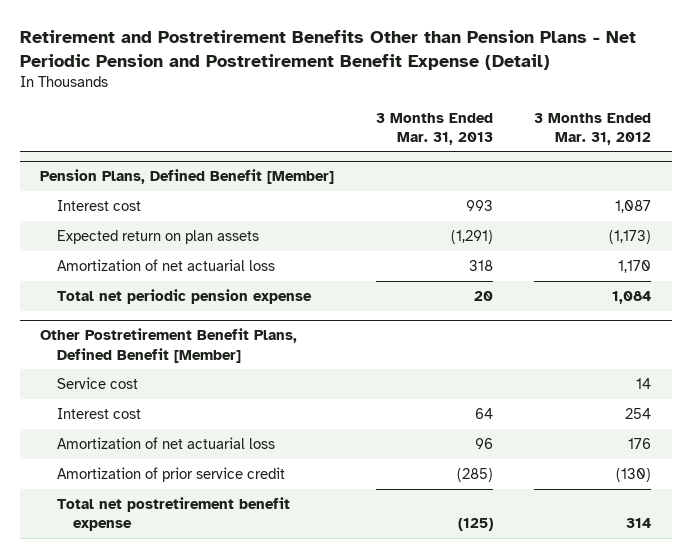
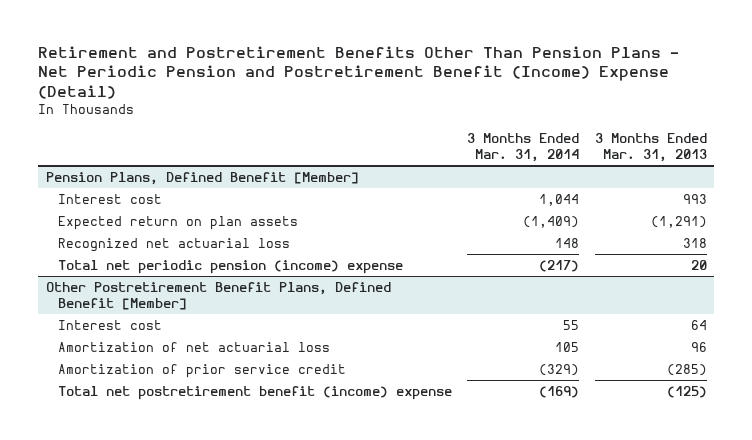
- Retirement and Postretirement Benefits Other than Pension Plans - Net Periodic Pension and Postretirement Benefit Expense (Detail)
+ Retirement and Postretirement Benefits Other Than Pension Plans - Net Periodic Pension and Postretirement Benefit (Income) Expense (Detail)
- | 3 Months Ended Mar. 31, 2013 | 3 Months Ended Mar. 31, 2012
+ | 3 Months Ended Mar. 31, 2014 | 3 Months Ended Mar. 31, 2013
@ Pension Plans, Defined Benefit [Member]
- Amortization of net actuarial loss | 318 | 1,170
- Total net periodic pension expense | 20 | 1,084
+ Recognized net actuarial loss | 148 | 318
+ Total net periodic pension (income) expense | (217) | 20
@ Other Postretirement Benefit Plans, Defined Benefit [Member]
- Service cost | | 14
- Total net postretirement benefit expense | (125) | 314
+ Total net postretirement benefit (income) expense | (169) | (125)

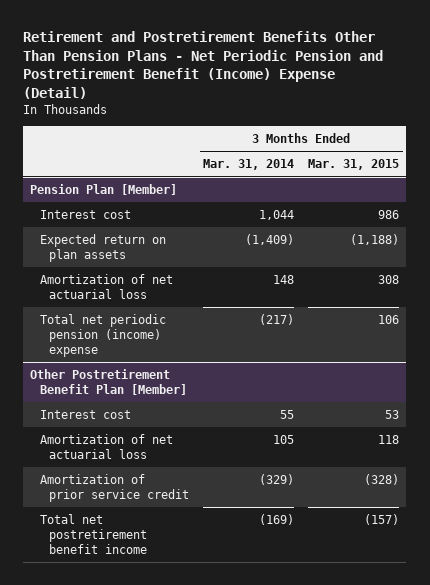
- | 3 Months Ended Mar. 31, 2014 | 3 Months Ended Mar. 31, 2013
+ | 3 Months Ended Mar. 31, 2014 | 3 Months Ended Mar. 31, 2015
- Pension Plans, Defined Benefit [Member]
+ Pension Plan [Member]
- Recognized net actuarial loss | 148 | 318
+ Amortization of net actuarial loss | 148 | 308
- Other Postretirement Benefit Plans, Defined Benefit [Member]
+ Other Postretirement Benefit Plan [Member]
- Total net postretirement benefit (income) expense | (169) | (125)
+ Total net postretirement benefit income | (169) | (157)

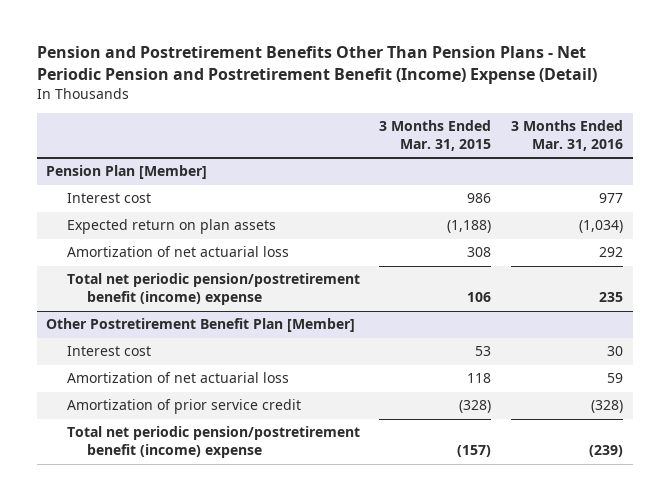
- Retirement and Postretirement Benefits Other Than Pension Plans - Net Periodic Pension and Postretirement Benefit (Income) Expense (Detail)
+ Pension and Postretirement Benefits Other Than Pension Plans - Net Periodic Pension and Postretirement Benefit (Income) Expense (Detail)
- | 3 Months Ended Mar. 31, 2014 | 3 Months Ended Mar. 31, 2015
+ | 3 Months Ended Mar. 31, 2015 | 3 Months Ended Mar. 31, 2016
@ Pension Plan [Member]
- Total net periodic pension (income) expense | (217) | 106
+ Total net periodic pension/postretirement benefit (income) expense | 106 | 235
@ Other Postretirement Benefit Plan [Member]
- Total net postretirement benefit income | (169) | (157)
+ Total net periodic pension/postretirement benefit (income) expense | (157) | (239)

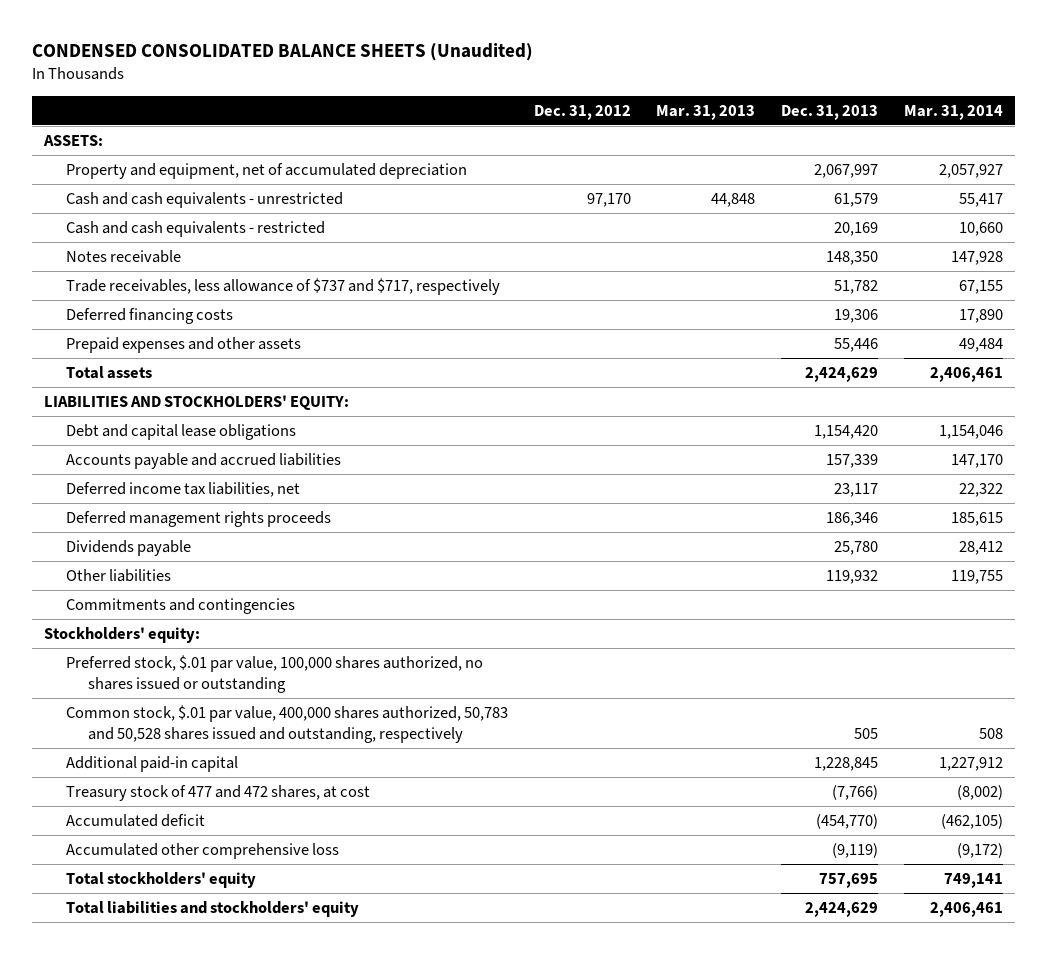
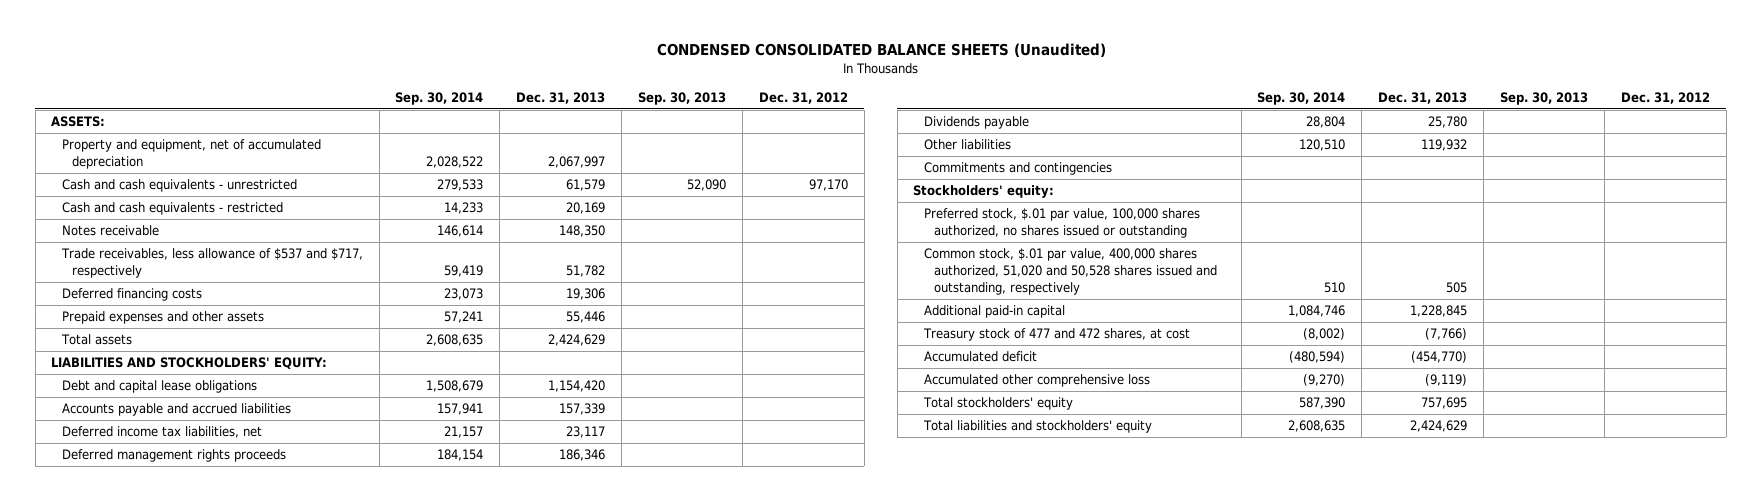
- | Dec. 31, 2012 | Mar. 31, 2013 | Dec. 31, 2013 | Mar. 31, 2014
+ | Sep. 30, 2014 | Dec. 31, 2013 | Sep. 30, 2013 | Dec. 31, 2012
- Trade receivables, less allowance of $737 and $717, respectively | | | 51,782 | 67,155
+ Trade receivables, less allowance of $537 and $717, respectively | 59,419 | 51,782 | |
- Common stock, $.01 par value, 400,000 shares authorized, 50,783 and 50,528 shares issued and outstanding, respectively | | | 505 | 508
+ Common stock, $.01 par value, 400,000 shares authorized, 51,020 and 50,528 shares issued and outstanding, respectively | 510 | 505 | |

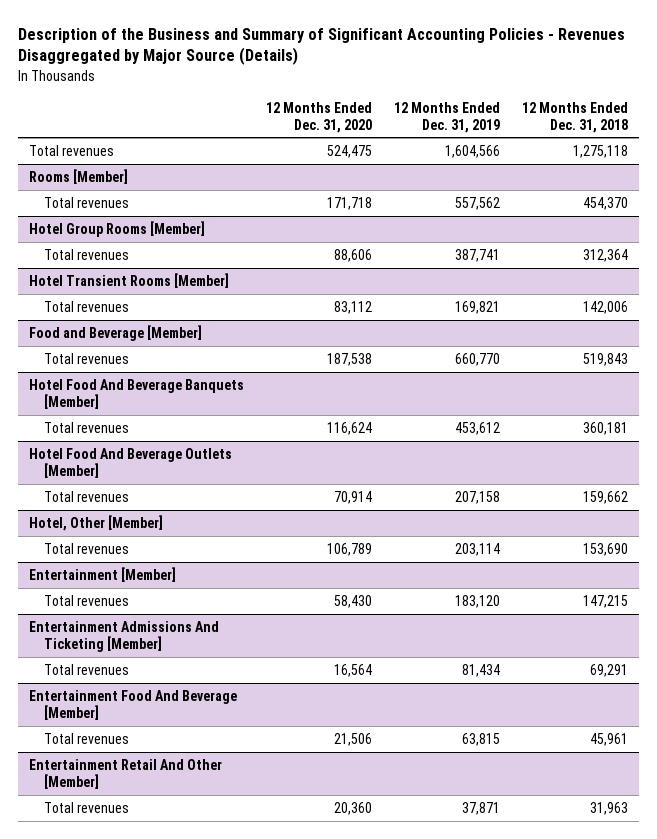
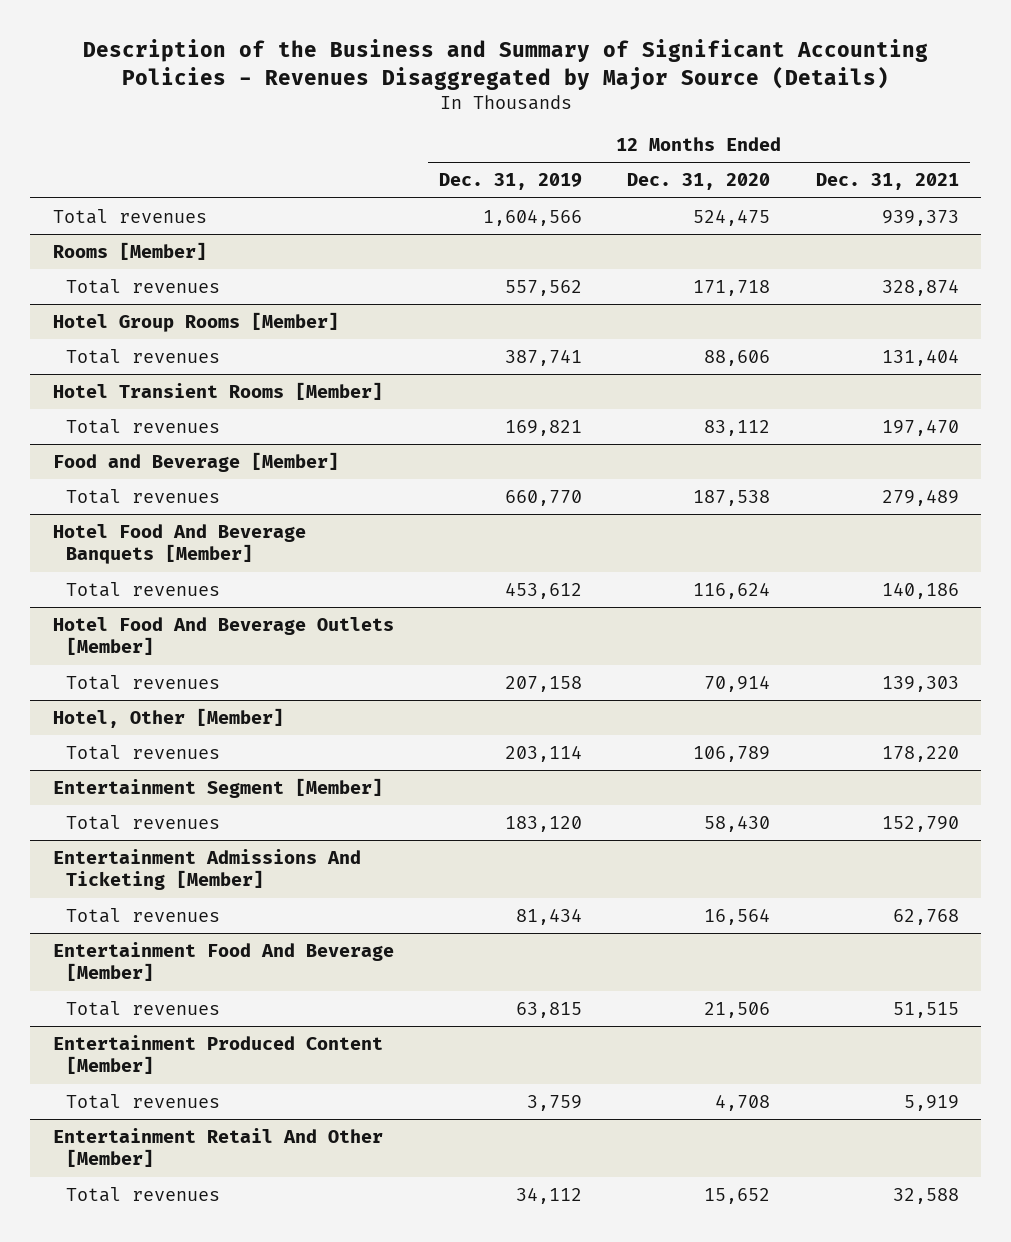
- | 12 Months Ended Dec. 31, 2020 | 12 Months Ended Dec. 31, 2019 | 12 Months Ended Dec. 31, 2018
+ | 12 Months Ended Dec. 31, 2019 | 12 Months Ended Dec. 31, 2020 | 12 Months Ended Dec. 31, 2021
- Entertainment [Member]
+ Entertainment Segment [Member]
+ Entertainment Produced Content [Member]
+ Total revenues | 3,759 | 4,708 | 5,919
@ Entertainment Retail And Other [Member]
- Total revenues | 20,360 | 37,871 | 31,963
+ Total revenues | 34,112 | 15,652 | 32,588

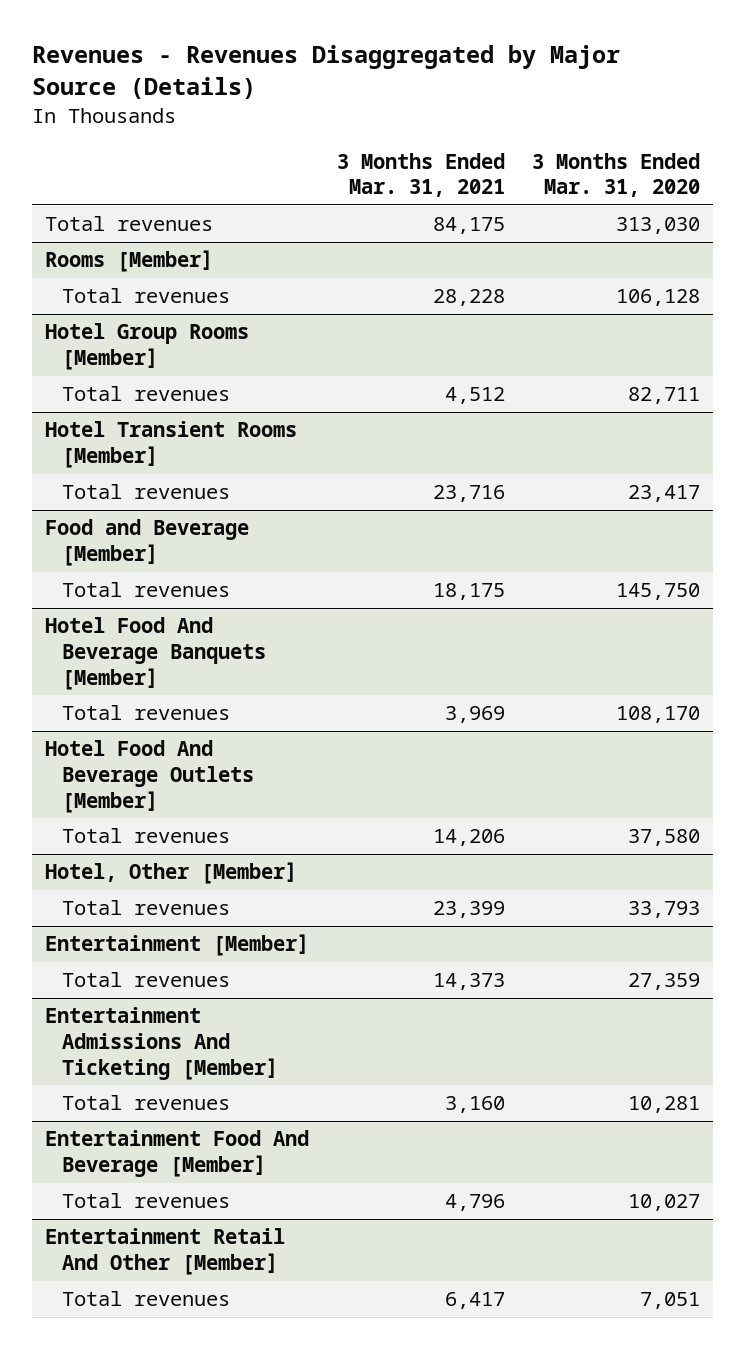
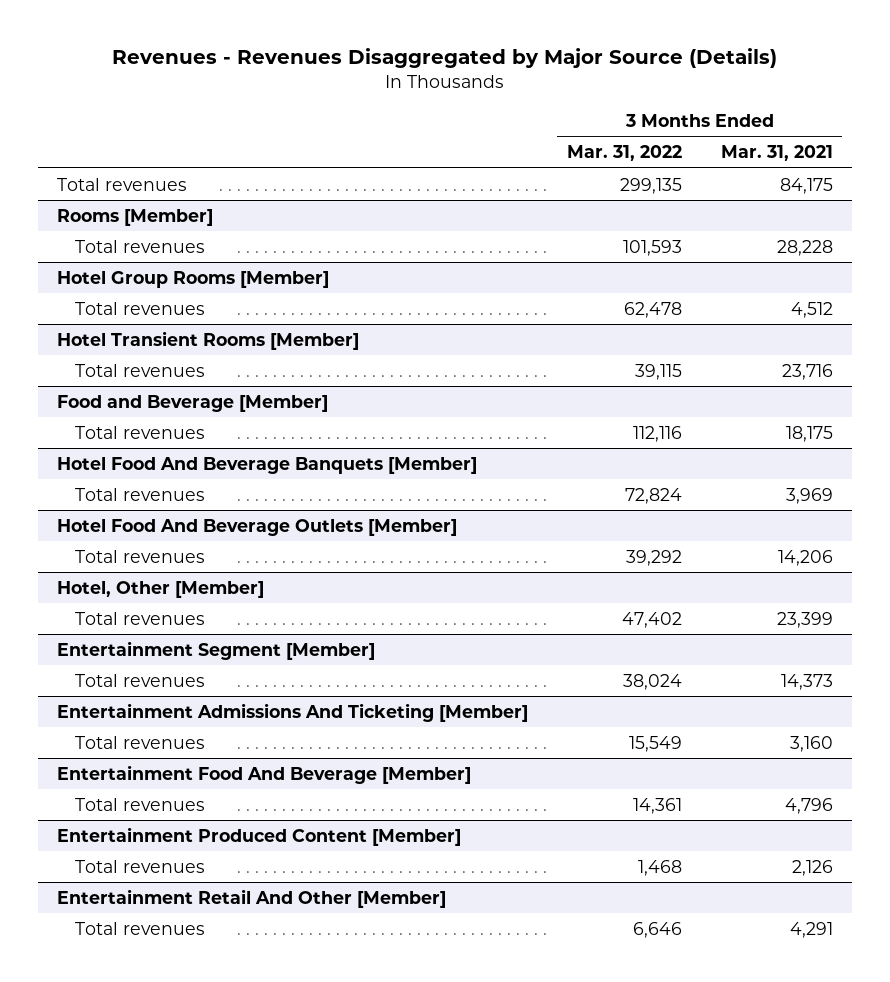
- | 3 Months Ended Mar. 31, 2021 | 3 Months Ended Mar. 31, 2020
+ | 3 Months Ended Mar. 31, 2022 | 3 Months Ended Mar. 31, 2021
- Entertainment [Member]
+ Entertainment Segment [Member]
+ Entertainment Produced Content [Member]
+ Total revenues | 1,468 | 2,126
@ Entertainment Retail And Other [Member]
- Total revenues | 6,417 | 7,051
+ Total revenues | 6,646 | 4,291

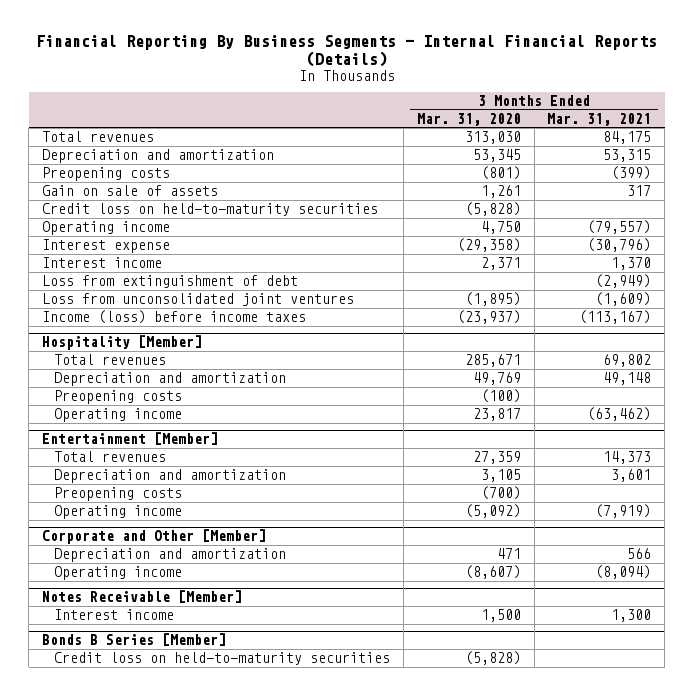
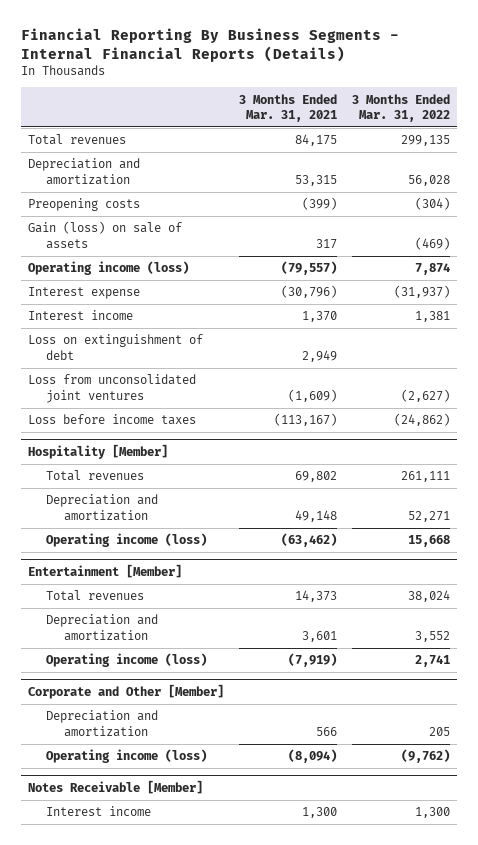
- | 3 Months Ended Mar. 31, 2020 | 3 Months Ended Mar. 31, 2021
+ | 3 Months Ended Mar. 31, 2021 | 3 Months Ended Mar. 31, 2022
- Gain on sale of assets | 1,261 | 317
- Credit loss on held-to-maturity securities | (5,828) |
- Operating income | 4,750 | (79,557)
+ Gain (loss) on sale of assets | 317 | (469)
+ Operating income (loss) | (79,557) | 7,874
- Loss from extinguishment of debt | | (2,949)
+ Loss on extinguishment of debt | 2,949 |
- Income (loss) before income taxes | (23,937) | (113,167)
+ Loss before income taxes | (113,167) | (24,862)
@ Hospitality [Member]
- Preopening costs | (100) |
- Operating income | 23,817 | (63,462)
+ Operating income (loss) | (63,462) | 15,668
@ Entertainment [Member]
- Preopening costs | (700) |
- Operating income | (5,092) | (7,919)
+ Operating income (loss) | (7,919) | 2,741
@ Corporate and Other [Member]
- Operating income | (8,607) | (8,094)
+ Operating income (loss) | (8,094) | (9,762)
- Bonds B Series [Member]
- Credit loss on held-to-maturity securities | (5,828) |

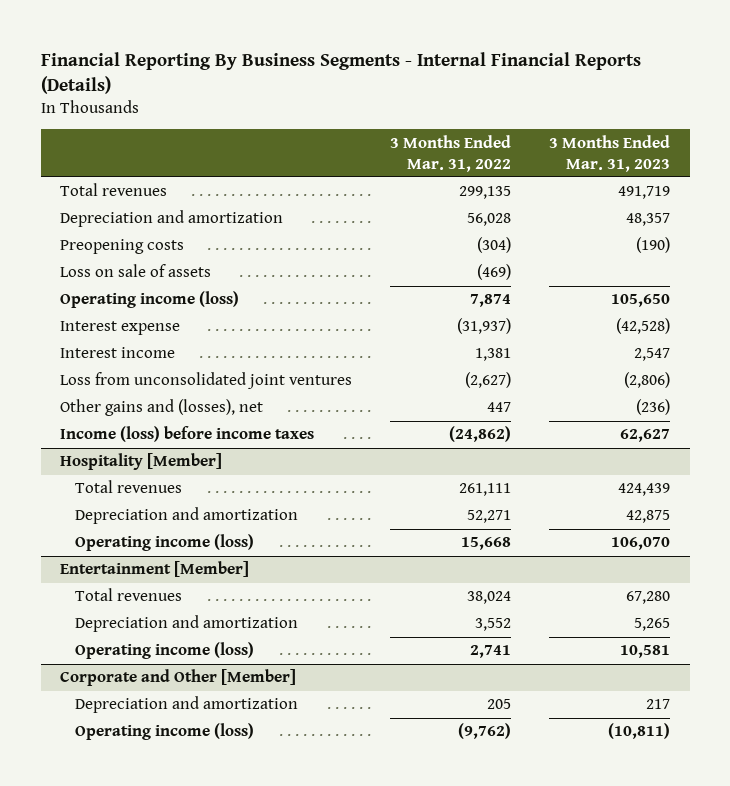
- | 3 Months Ended Mar. 31, 2021 | 3 Months Ended Mar. 31, 2022
+ | 3 Months Ended Mar. 31, 2022 | 3 Months Ended Mar. 31, 2023
- Gain (loss) on sale of assets | 317 | (469)
+ Loss on sale of assets | (469) |
- Loss on extinguishment of debt | 2,949 |
- Loss before income taxes | (113,167) | (24,862)
+ Other gains and (losses), net | 447 | (236)
+ Income (loss) before income taxes | (24,862) | 62,627
- Notes Receivable [Member]
- Interest income | 1,300 | 1,300

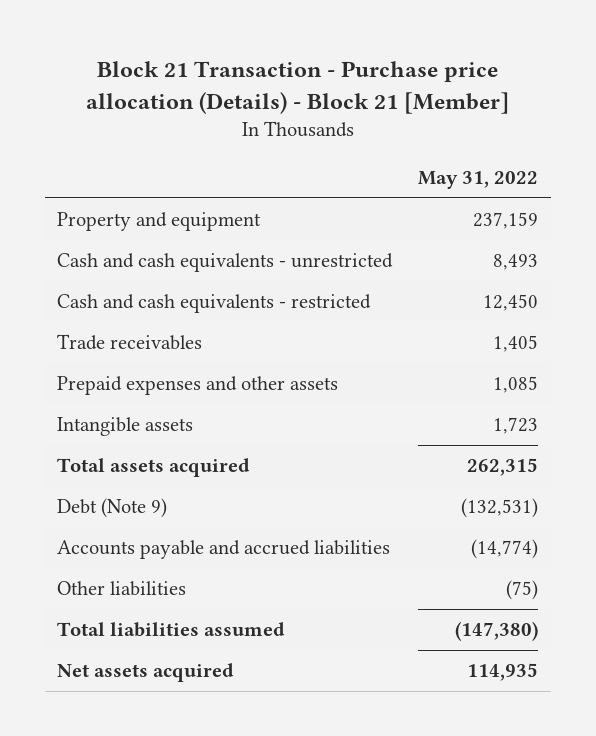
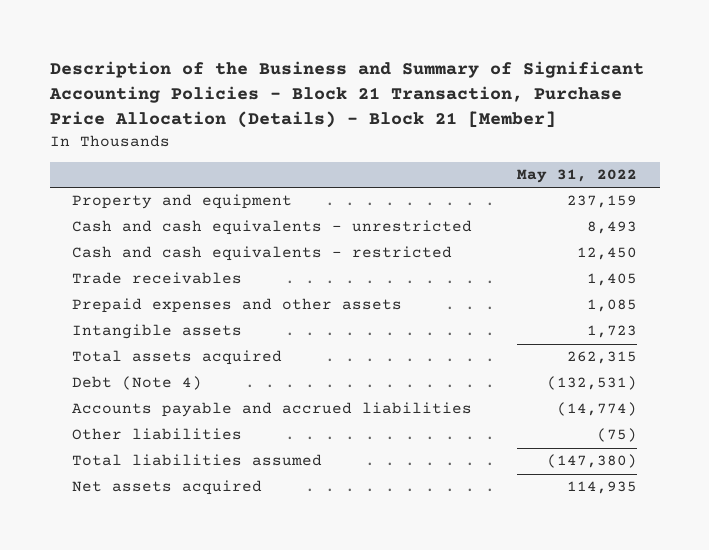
- Block 21 Transaction - Purchase price allocation (Details) - Block 21 [Member]
+ Description of the Business and Summary of Significant Accounting Policies - Block 21 Transaction, Purchase Price Allocation (Details) - Block 21 [Member]
- Debt (Note 9) | (132,531)
+ Debt (Note 4) | (132,531)

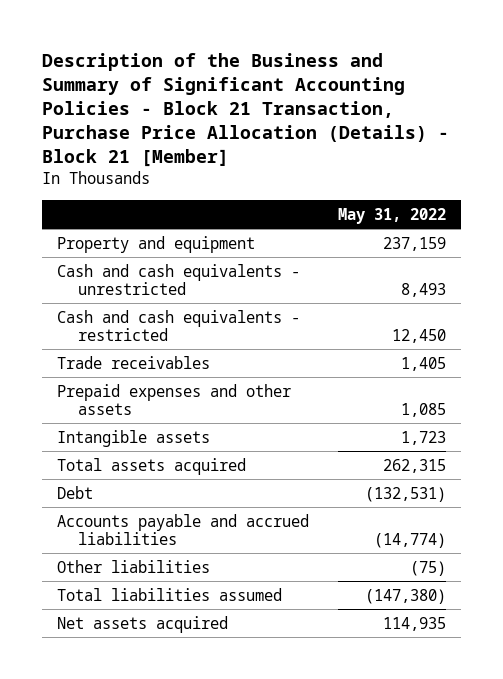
- Debt (Note 4) | (132,531)
+ Debt | (132,531)

